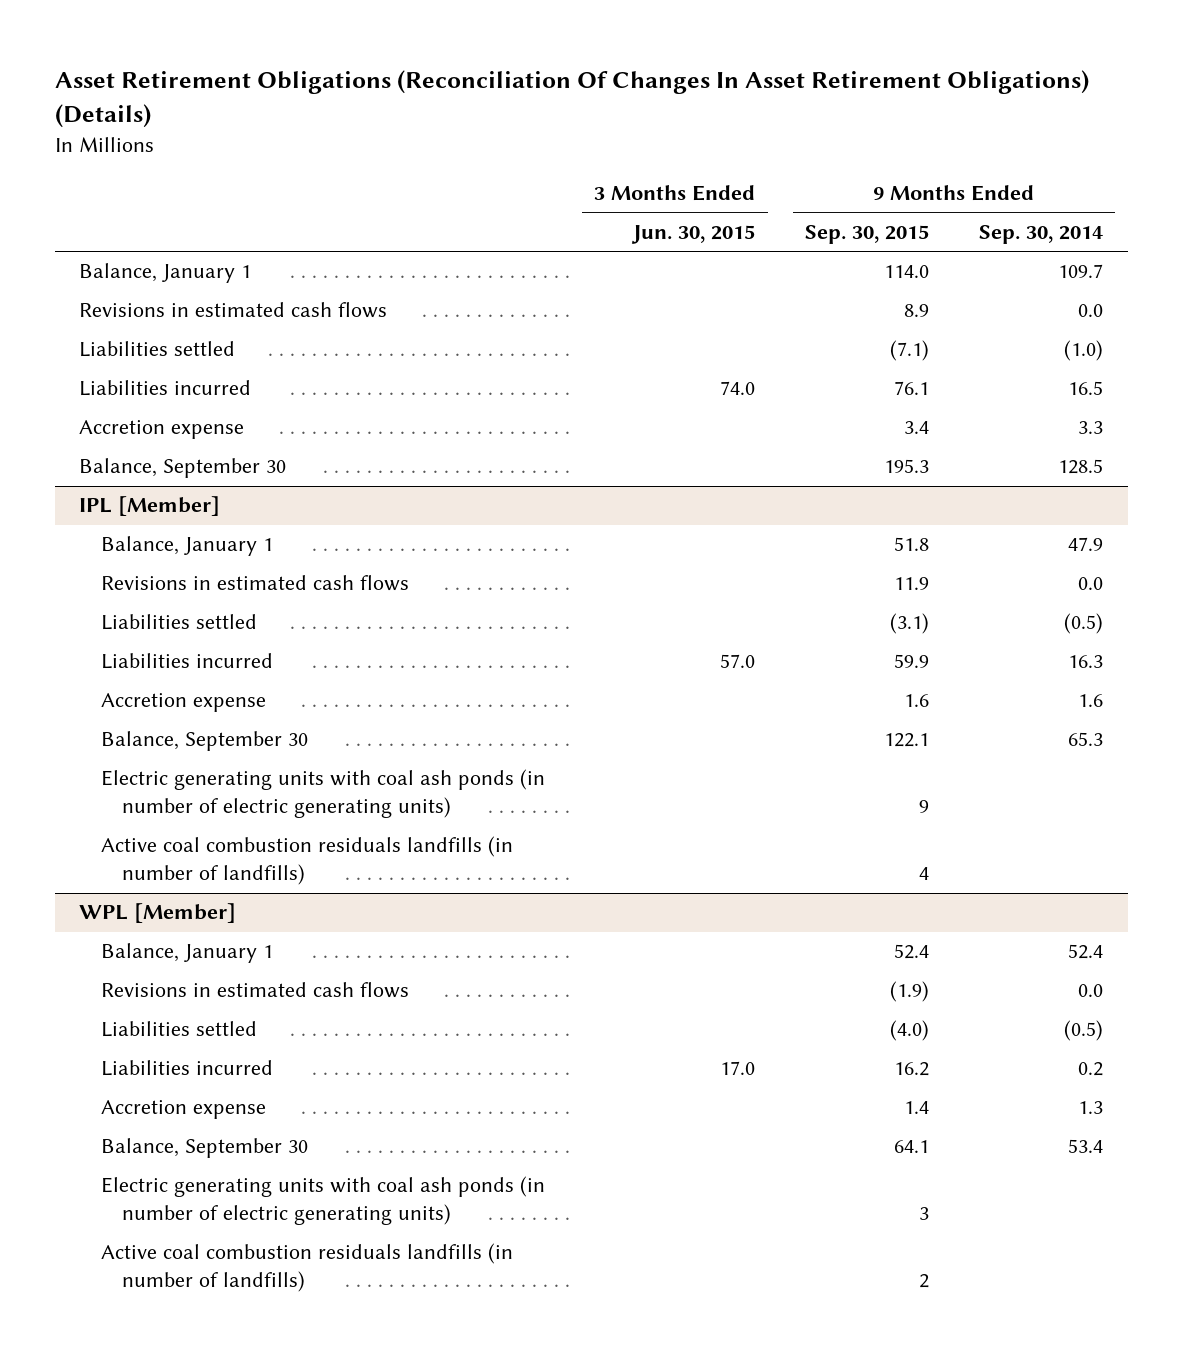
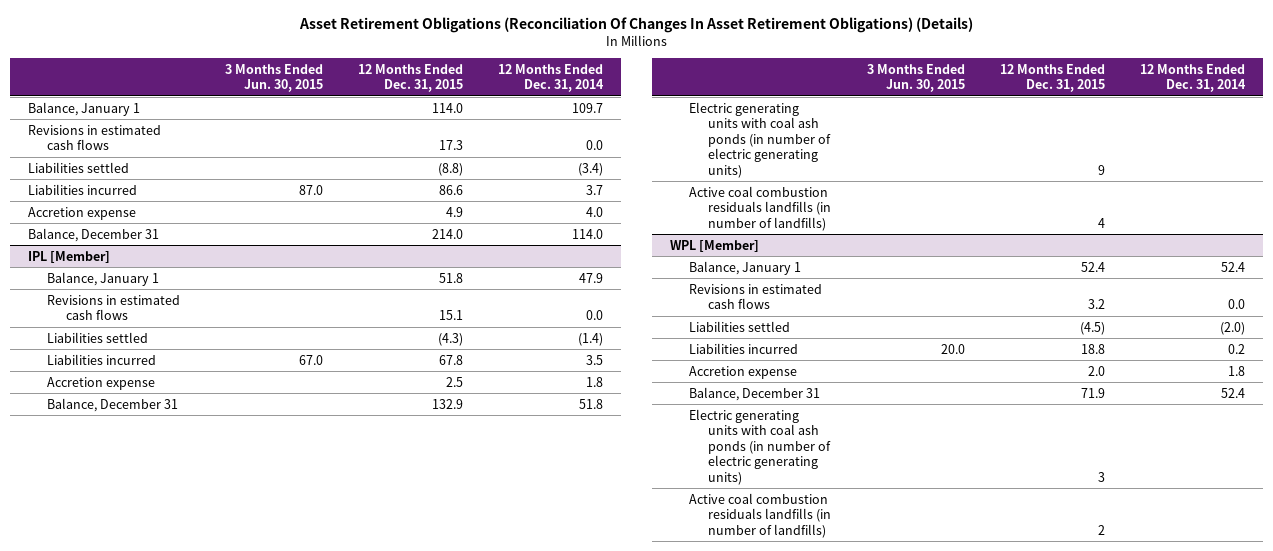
- | 3 Months Ended Jun. 30, 2015 | 9 Months Ended Sep. 30, 2015 | 9 Months Ended Sep. 30, 2014
+ | 3 Months Ended Jun. 30, 2015 | 12 Months Ended Dec. 31, 2015 | 12 Months Ended Dec. 31, 2014
- Liabilities incurred | 74.0 | 76.1 | 16.5
+ Liabilities incurred | 87.0 | 86.6 | 3.7
- Balance, September 30 | | 195.3 | 128.5
+ Balance, December 31 | | 214.0 | 114.0
@ IPL [Member]
- Liabilities incurred | 57.0 | 59.9 | 16.3
+ Liabilities incurred | 67.0 | 67.8 | 3.5
- Balance, September 30 | | 122.1 | 65.3
+ Balance, December 31 | | 132.9 | 51.8
@ WPL [Member]
- Liabilities incurred | 17.0 | 16.2 | 0.2
+ Liabilities incurred | 20.0 | 18.8 | 0.2
- Balance, September 30 | | 64.1 | 53.4
+ Balance, December 31 | | 71.9 | 52.4

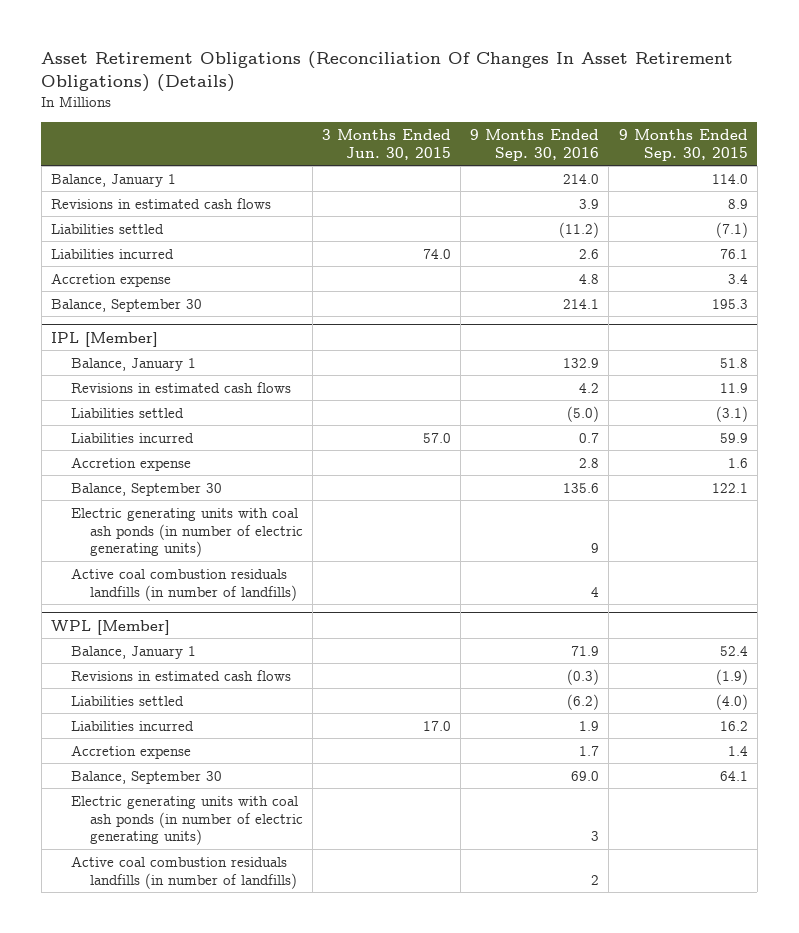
- | 3 Months Ended Jun. 30, 2015 | 12 Months Ended Dec. 31, 2015 | 12 Months Ended Dec. 31, 2014
+ | 3 Months Ended Jun. 30, 2015 | 9 Months Ended Sep. 30, 2016 | 9 Months Ended Sep. 30, 2015
- Liabilities incurred | 87.0 | 86.6 | 3.7
+ Liabilities incurred | 74.0 | 2.6 | 76.1
- Balance, December 31 | | 214.0 | 114.0
+ Balance, September 30 | | 214.1 | 195.3
@ IPL [Member]
- Liabilities incurred | 67.0 | 67.8 | 3.5
+ Liabilities incurred | 57.0 | 0.7 | 59.9
- Balance, December 31 | | 132.9 | 51.8
+ Balance, September 30 | | 135.6 | 122.1
@ WPL [Member]
- Liabilities incurred | 20.0 | 18.8 | 0.2
+ Liabilities incurred | 17.0 | 1.9 | 16.2
- Balance, December 31 | | 71.9 | 52.4
+ Balance, September 30 | | 69.0 | 64.1

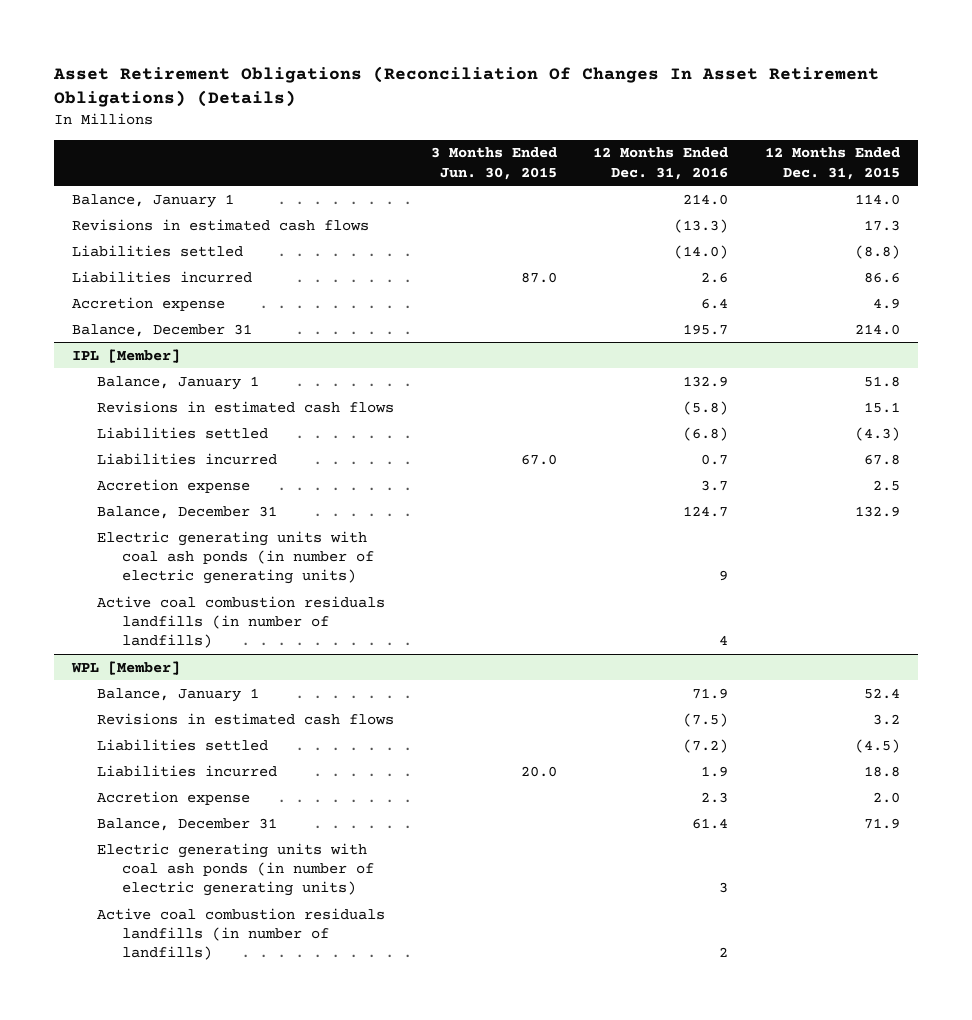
- | 3 Months Ended Jun. 30, 2015 | 9 Months Ended Sep. 30, 2016 | 9 Months Ended Sep. 30, 2015
+ | 3 Months Ended Jun. 30, 2015 | 12 Months Ended Dec. 31, 2016 | 12 Months Ended Dec. 31, 2015
- Liabilities incurred | 74.0 | 2.6 | 76.1
+ Liabilities incurred | 87.0 | 2.6 | 86.6
- Balance, September 30 | | 214.1 | 195.3
+ Balance, December 31 | | 195.7 | 214.0
@ IPL [Member]
- Liabilities incurred | 57.0 | 0.7 | 59.9
+ Liabilities incurred | 67.0 | 0.7 | 67.8
- Balance, September 30 | | 135.6 | 122.1
+ Balance, December 31 | | 124.7 | 132.9
@ WPL [Member]
- Liabilities incurred | 17.0 | 1.9 | 16.2
+ Liabilities incurred | 20.0 | 1.9 | 18.8
- Balance, September 30 | | 69.0 | 64.1
+ Balance, December 31 | | 61.4 | 71.9

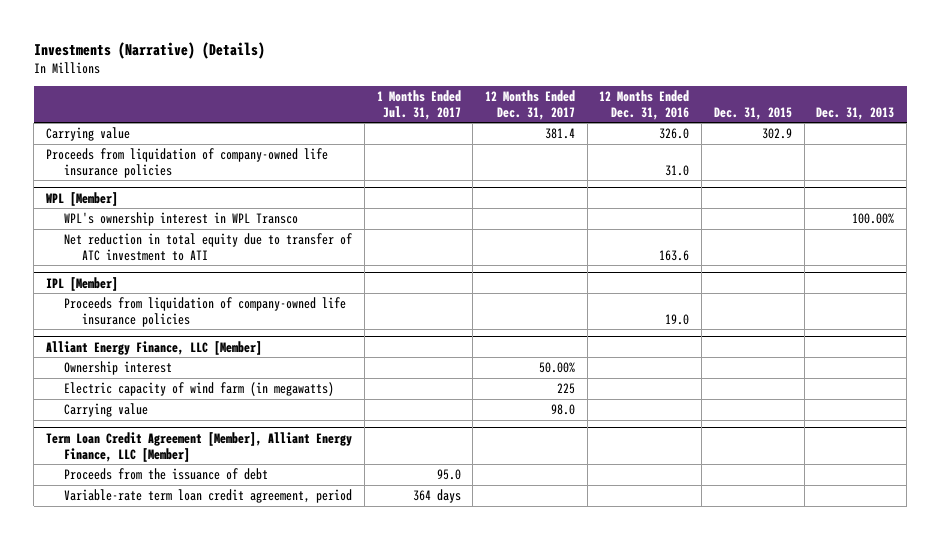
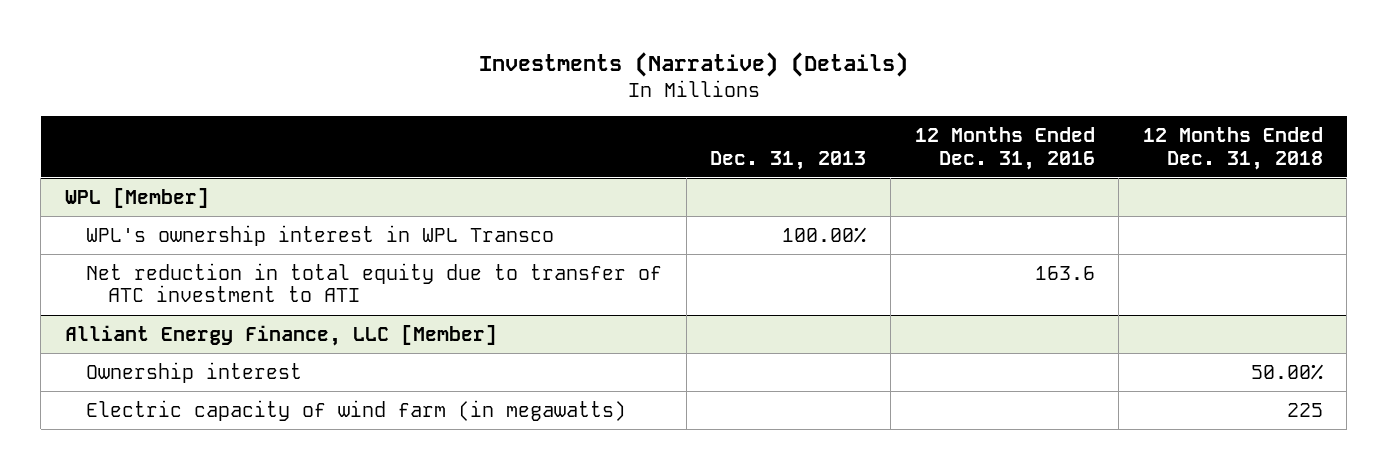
- | 1 Months Ended Jul. 31, 2017 | 12 Months Ended Dec. 31, 2017 | 12 Months Ended Dec. 31, 2016 | Dec. 31, 2015 | Dec. 31, 2013
+ | Dec. 31, 2013 | 12 Months Ended Dec. 31, 2016 | 12 Months Ended Dec. 31, 2018
- Carrying value | | 381.4 | 326.0 | 302.9 |
- Proceeds from liquidation of company-owned life insurance policies | | | 31.0 | |
- IPL [Member]
- Proceeds from liquidation of company-owned life insurance policies | | | 19.0 | |
@ Alliant Energy Finance, LLC [Member]
- Carrying value | | 98.0 | | |
- Term Loan Credit Agreement [Member], Alliant Energy Finance, LLC [Member]
- Proceeds from the issuance of debt | 95.0 | | | |
- Variable-rate term loan credit agreement, period | 364 days | | | |

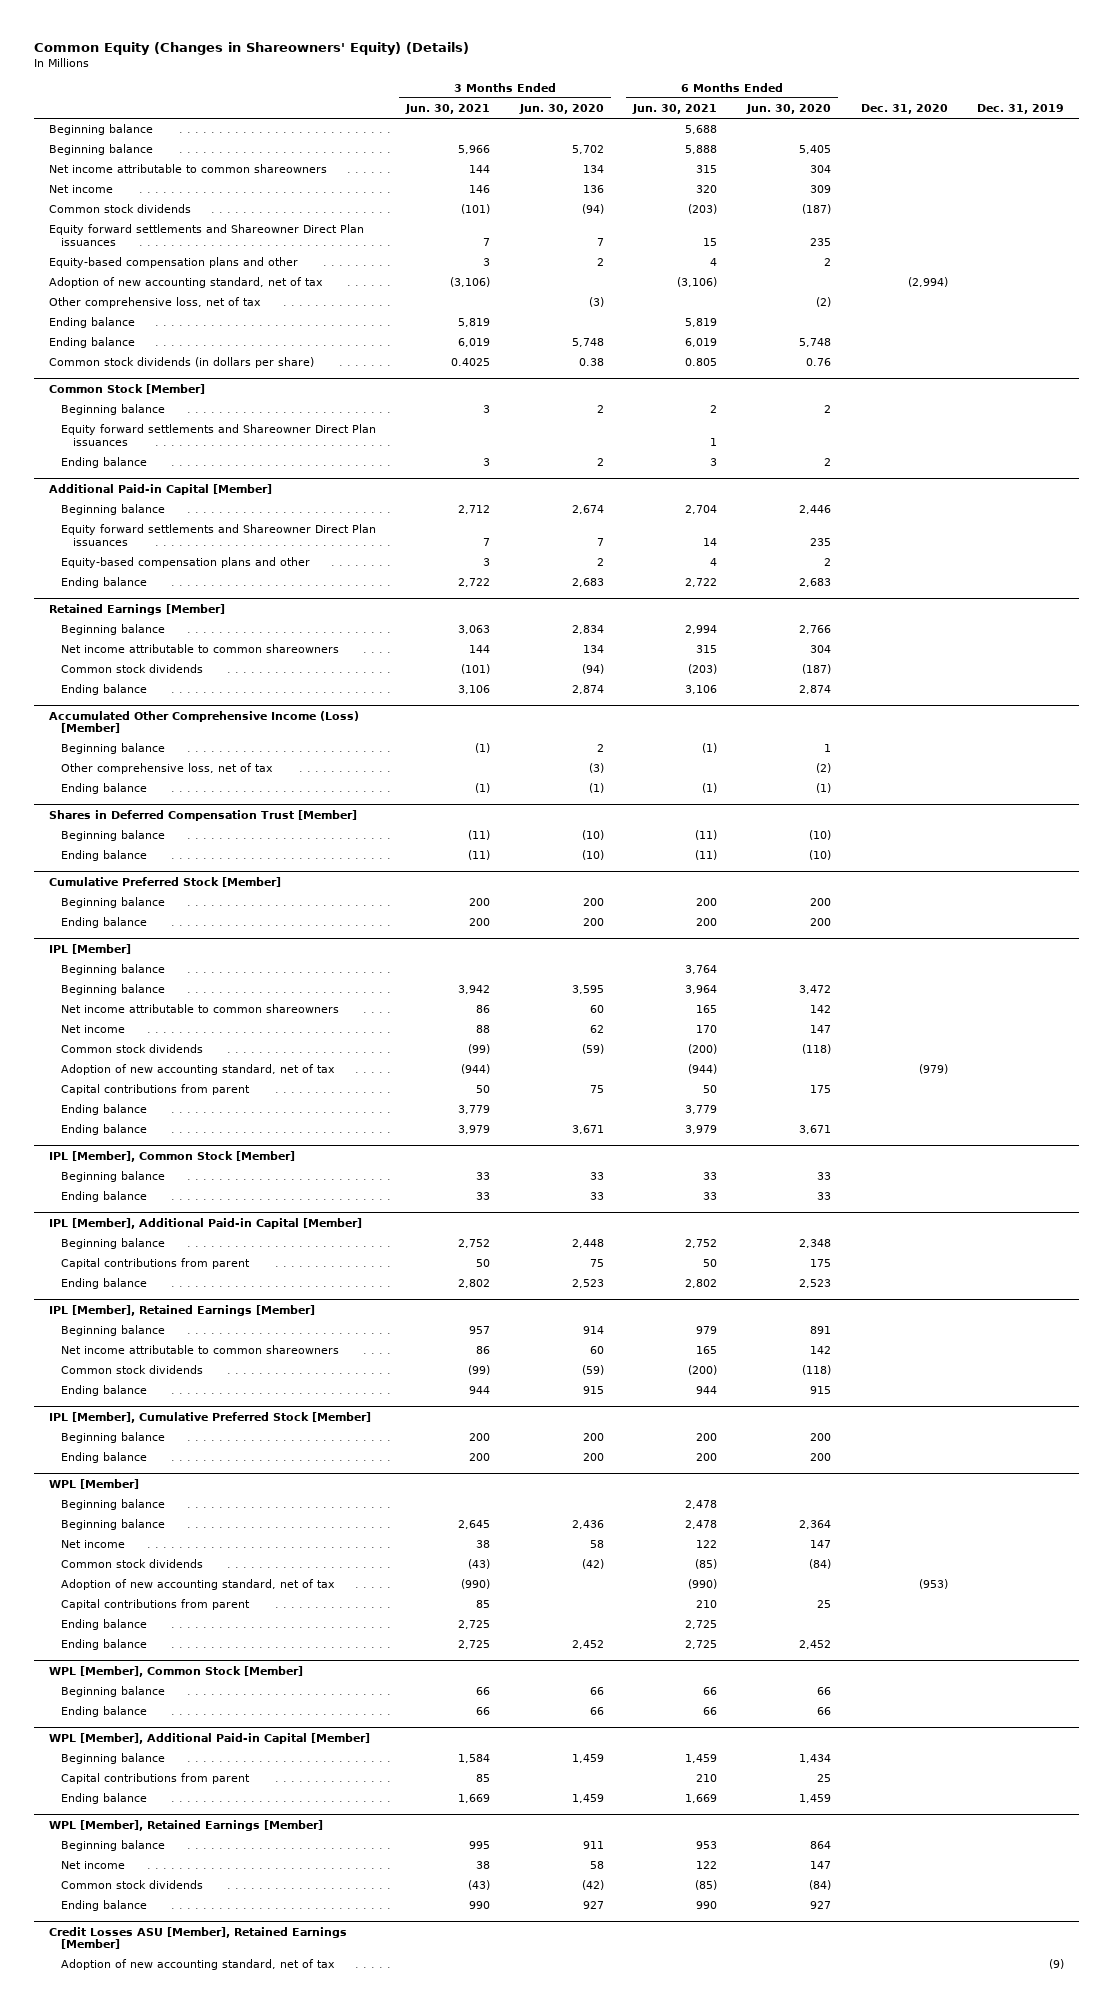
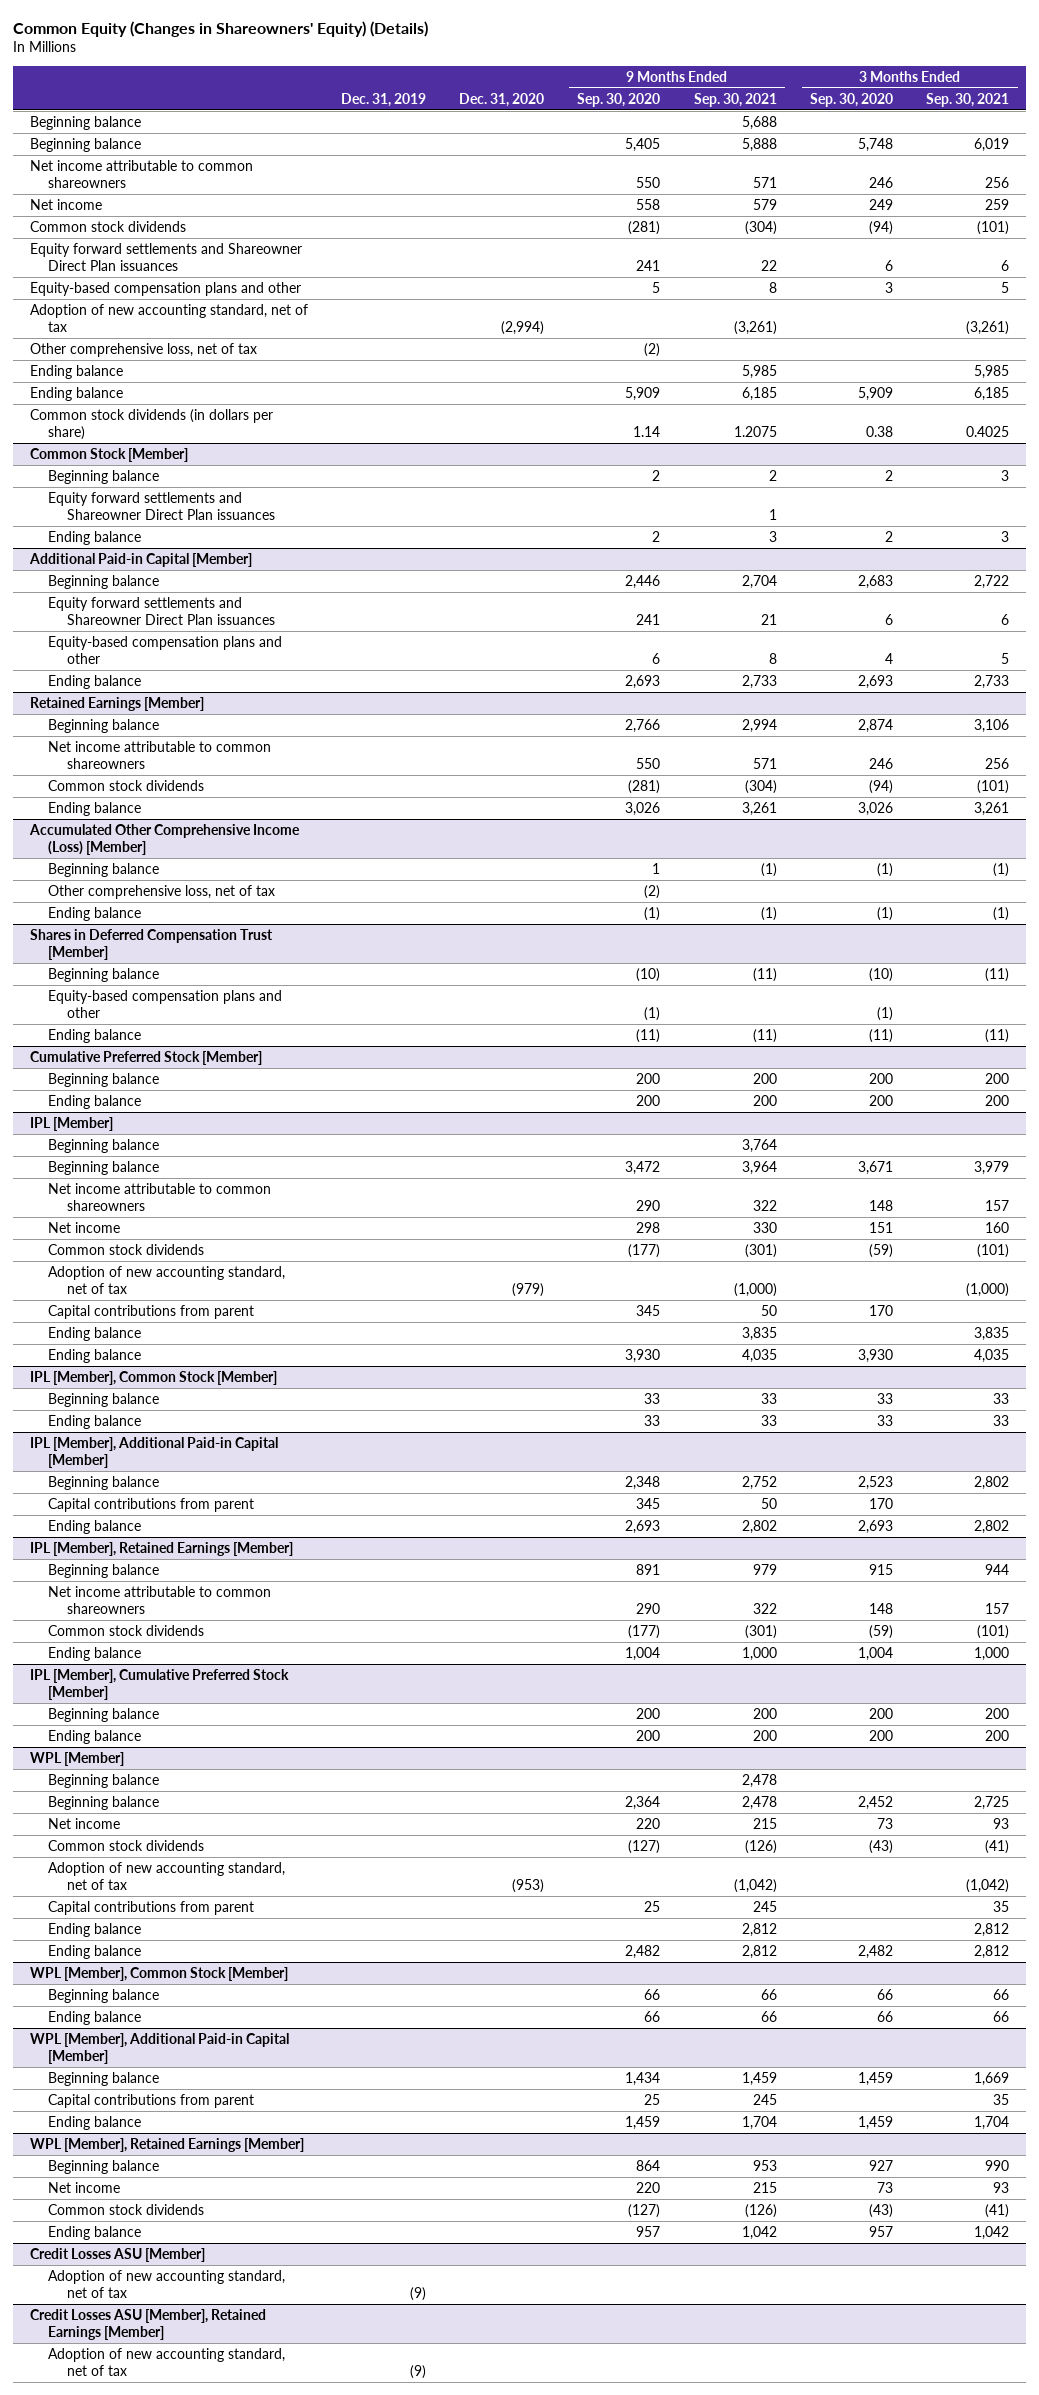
- | 3 Months Ended Jun. 30, 2021 | 3 Months Ended Jun. 30, 2020 | 6 Months Ended Jun. 30, 2021 | 6 Months Ended Jun. 30, 2020 | Dec. 31, 2020 | Dec. 31, 2019
+ | Dec. 31, 2019 | Dec. 31, 2020 | 9 Months Ended Sep. 30, 2020 | 9 Months Ended Sep. 30, 2021 | 3 Months Ended Sep. 30, 2020 | 3 Months Ended Sep. 30, 2021
@ Shares in Deferred Compensation Trust [Member]
+ Equity-based compensation plans and other | | | (1) | | (1) |
+ Credit Losses ASU [Member]
+ Adoption of new accounting standard, net of tax | (9) | | | | |

